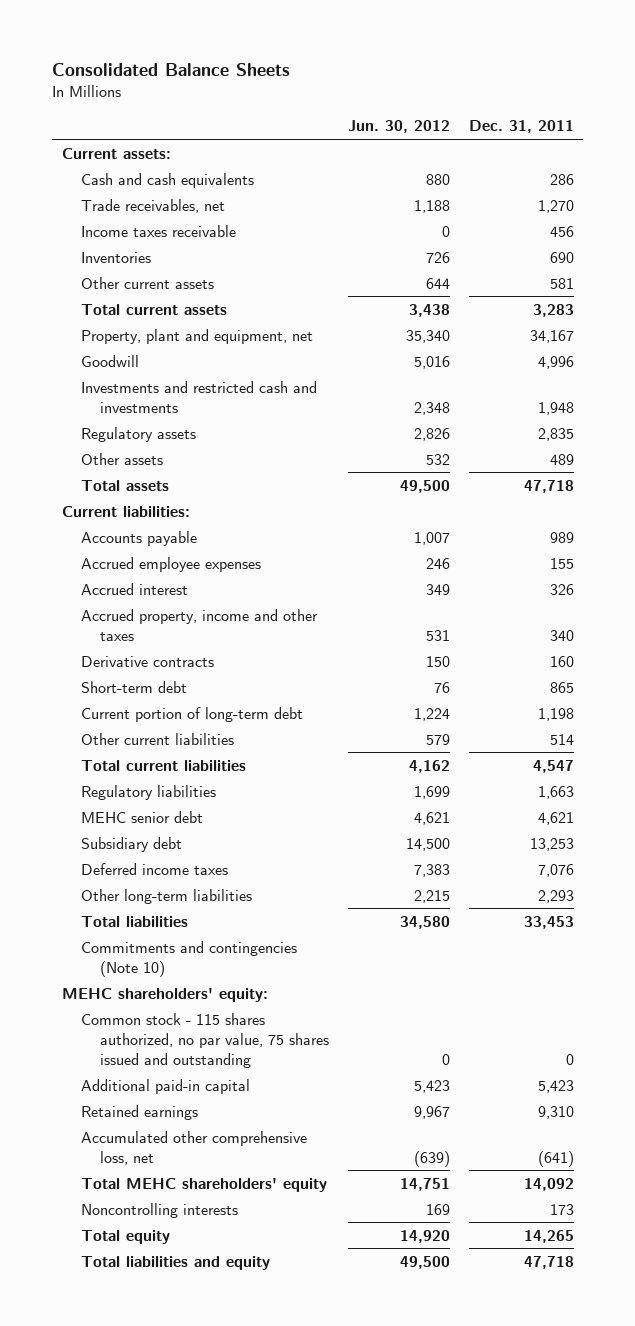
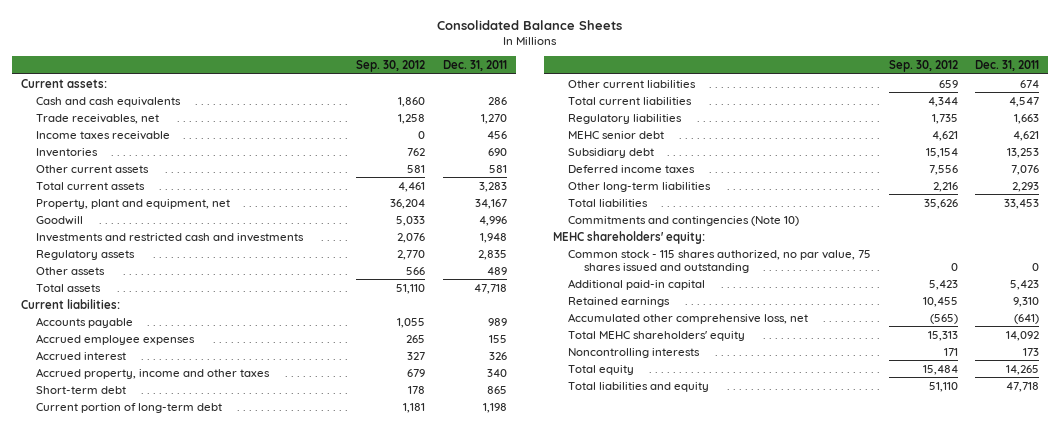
- | Jun. 30, 2012 | Dec. 31, 2011
+ | Sep. 30, 2012 | Dec. 31, 2011
- Derivative contracts | 150 | 160
- Other current liabilities | 579 | 514
+ Other current liabilities | 659 | 674

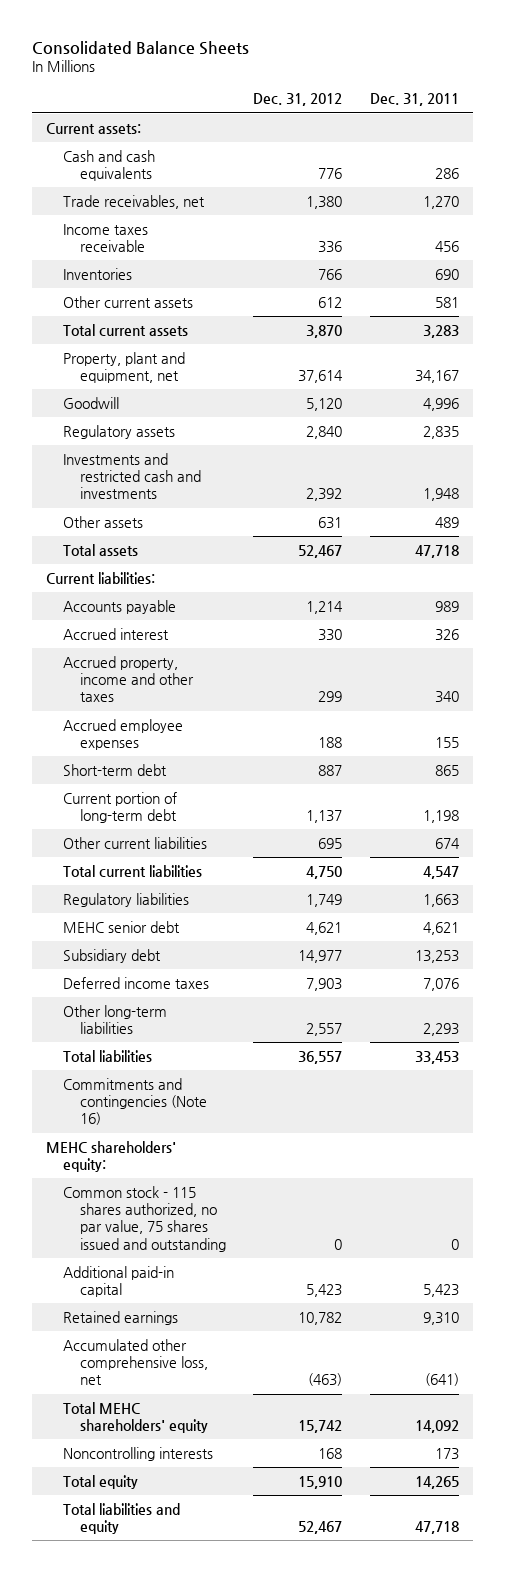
- | Sep. 30, 2012 | Dec. 31, 2011
+ | Dec. 31, 2012 | Dec. 31, 2011
moved down: Investments and restricted cash and investments | 2,392 | 1,948
moved down: Accrued employee expenses | 188 | 155
- Commitments and contingencies (Note 10)
+ Commitments and contingencies (Note 16)

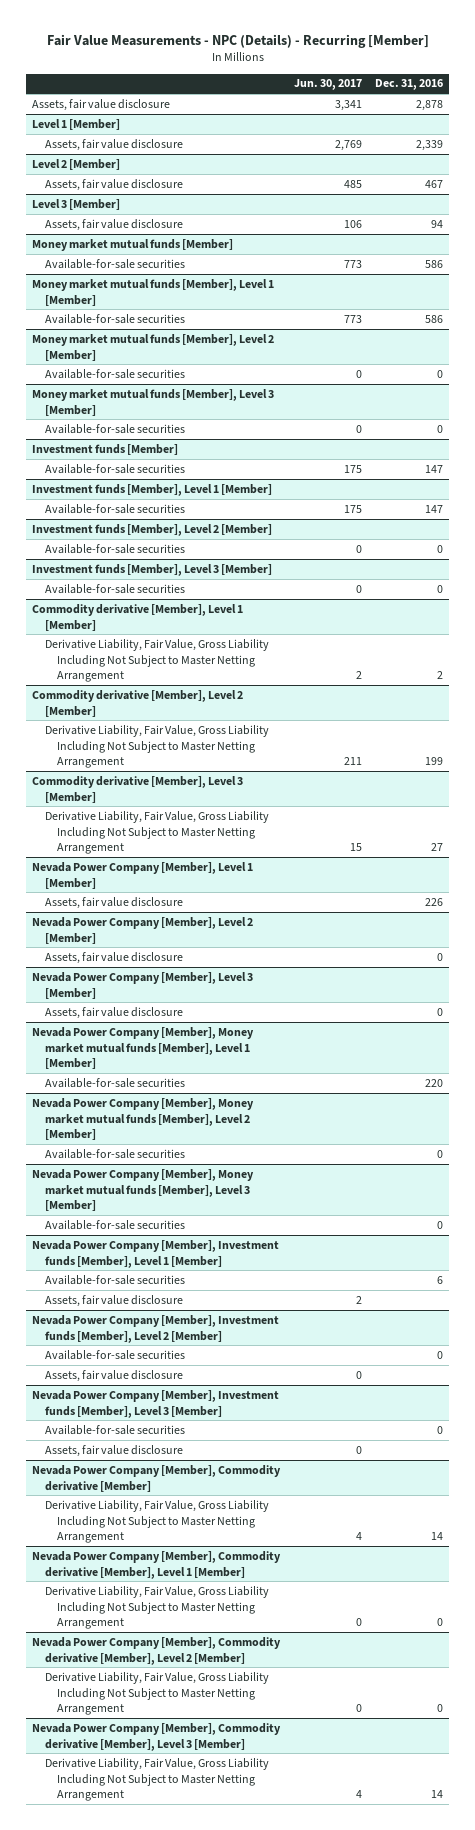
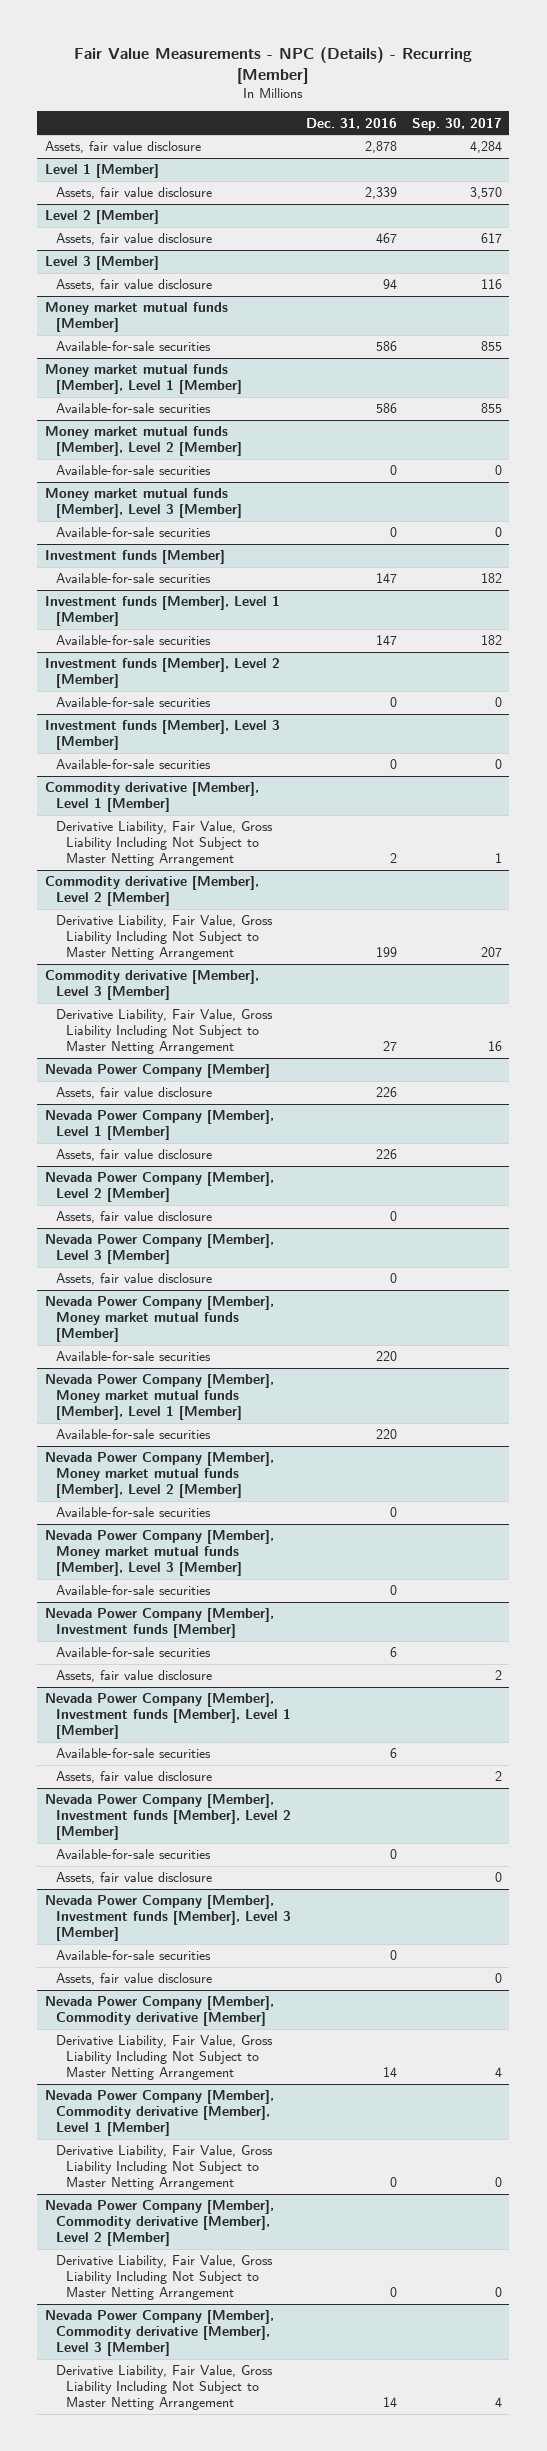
- | Jun. 30, 2017 | Dec. 31, 2016
+ | Dec. 31, 2016 | Sep. 30, 2017
+ Nevada Power Company [Member]
+ Assets, fair value disclosure | 226 |
+ Nevada Power Company [Member], Money market mutual funds [Member]
+ Available-for-sale securities | 220 |
+ Nevada Power Company [Member], Investment funds [Member]
+ Available-for-sale securities | 6 |
+ Assets, fair value disclosure | | 2

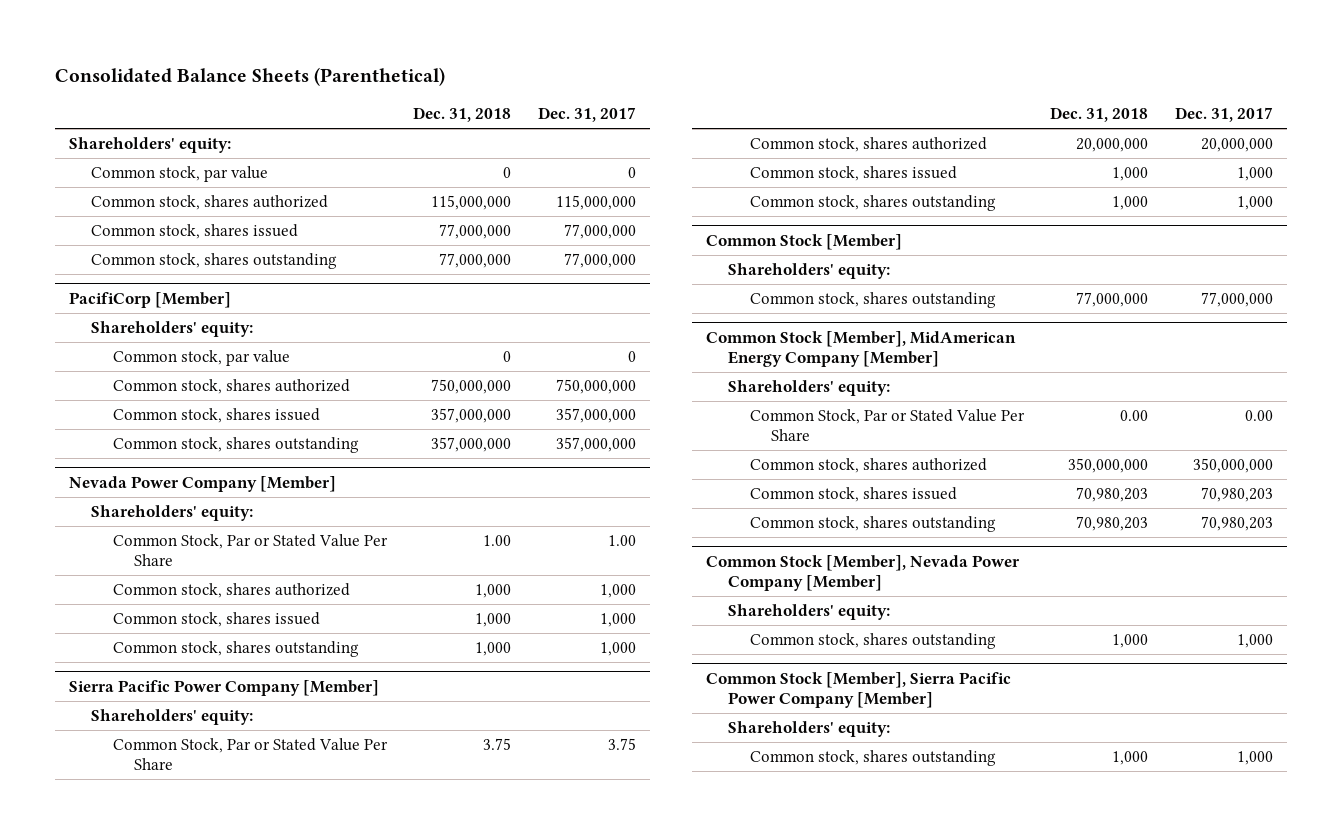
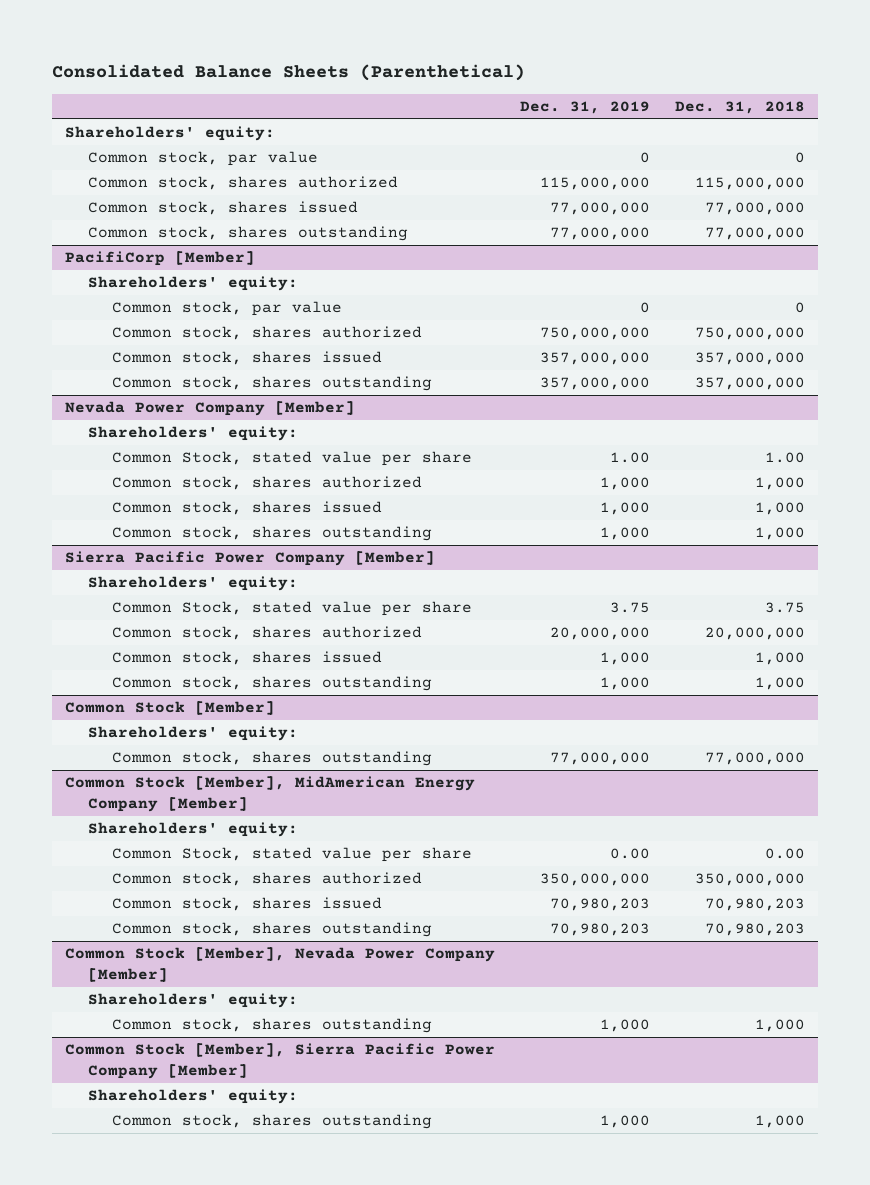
- | Dec. 31, 2018 | Dec. 31, 2017
+ | Dec. 31, 2019 | Dec. 31, 2018
@ Nevada Power Company [Member]
- Common Stock, Par or Stated Value Per Share | 1.00 | 1.00
+ Common Stock, stated value per share | 1.00 | 1.00
@ Sierra Pacific Power Company [Member]
- Common Stock, Par or Stated Value Per Share | 3.75 | 3.75
+ Common Stock, stated value per share | 3.75 | 3.75
@ Common Stock [Member], MidAmerican Energy Company [Member]
- Common Stock, Par or Stated Value Per Share | 0.00 | 0.00
+ Common Stock, stated value per share | 0.00 | 0.00

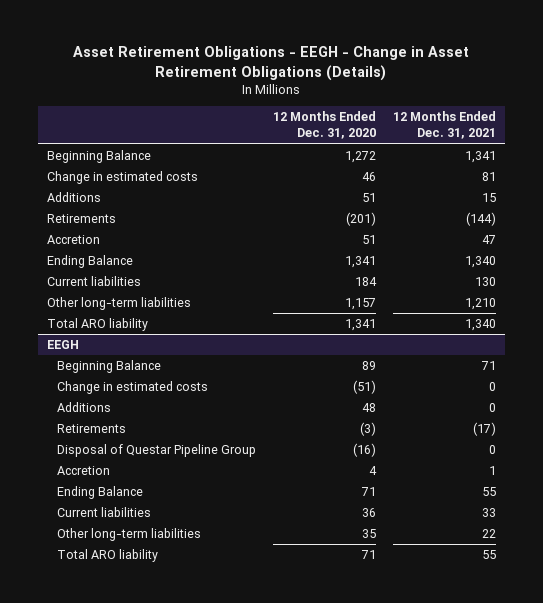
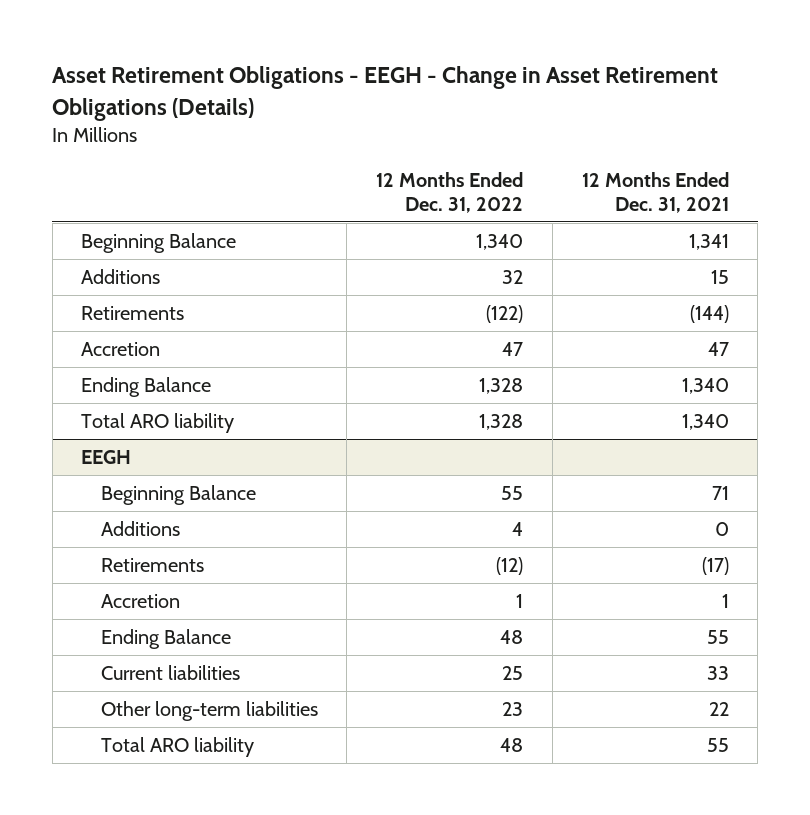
- | 12 Months Ended Dec. 31, 2020 | 12 Months Ended Dec. 31, 2021
+ | 12 Months Ended Dec. 31, 2022 | 12 Months Ended Dec. 31, 2021
- Change in estimated costs | 46 | 81
- Current liabilities | 184 | 130
- Other long-term liabilities | 1,157 | 1,210
@ EEGH
- Change in estimated costs | (51) | 0
- Disposal of Questar Pipeline Group | (16) | 0

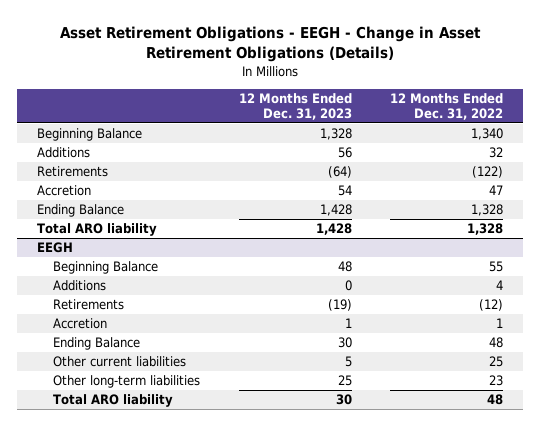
- | 12 Months Ended Dec. 31, 2022 | 12 Months Ended Dec. 31, 2021
+ | 12 Months Ended Dec. 31, 2023 | 12 Months Ended Dec. 31, 2022
@ EEGH
- Current liabilities | 25 | 33
+ Other current liabilities | 5 | 25

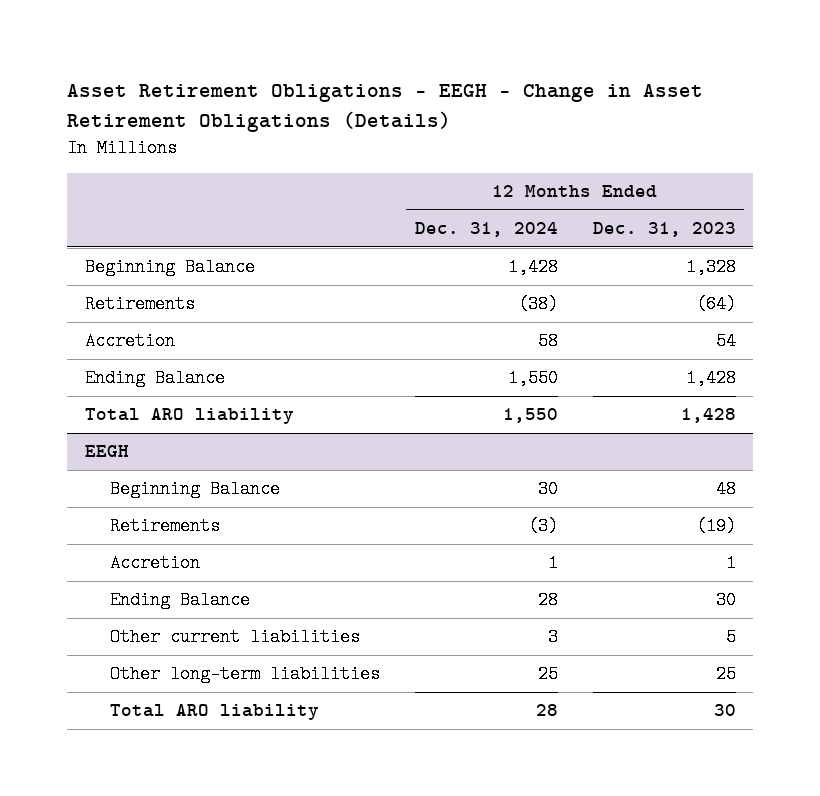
- | 12 Months Ended Dec. 31, 2023 | 12 Months Ended Dec. 31, 2022
+ | 12 Months Ended Dec. 31, 2024 | 12 Months Ended Dec. 31, 2023
- Additions | 56 | 32
@ EEGH
- Additions | 0 | 4

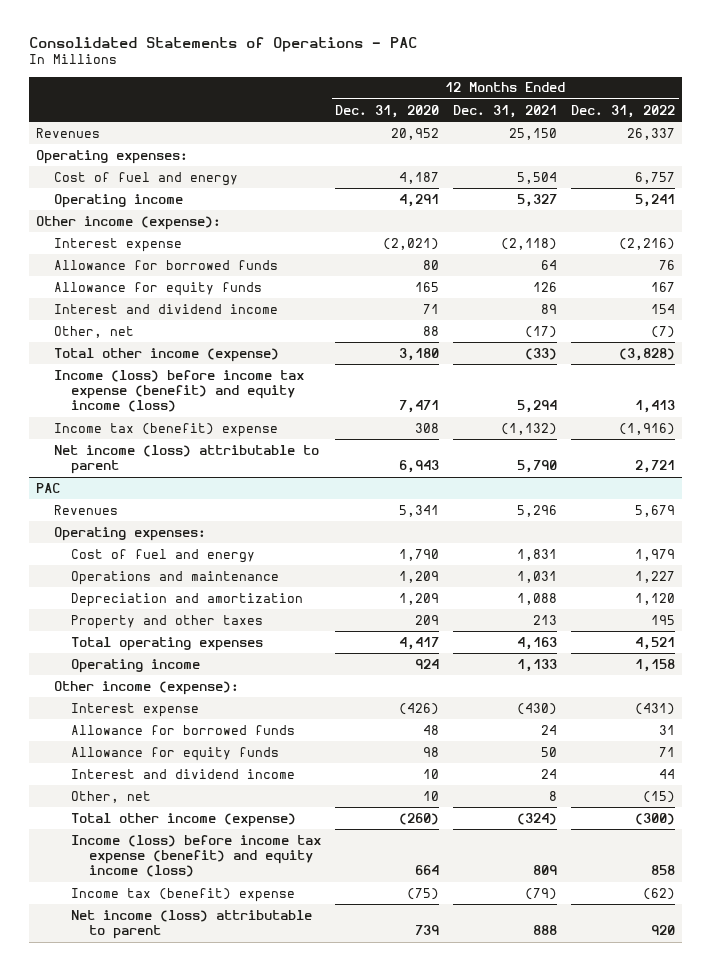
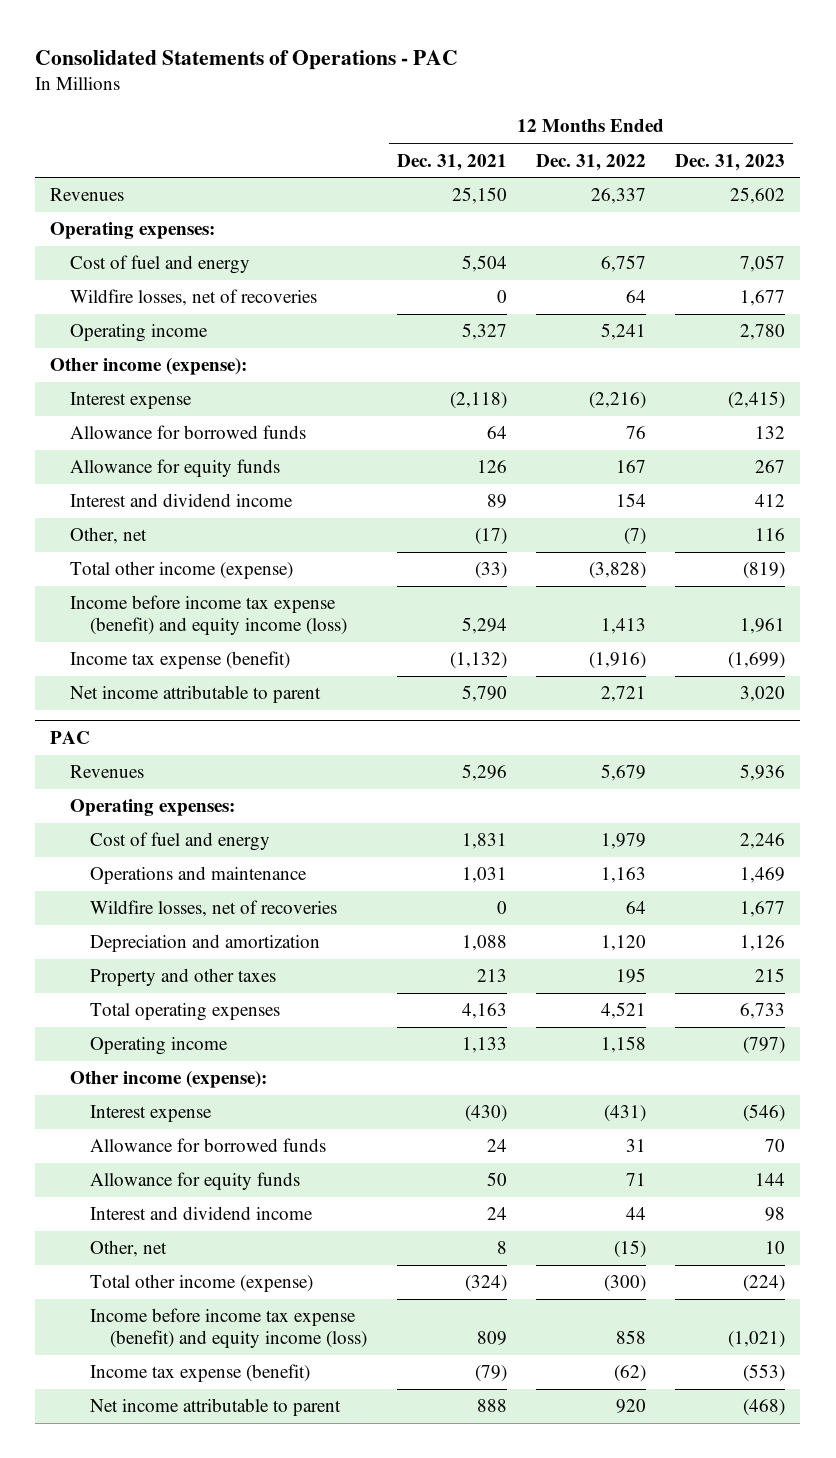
- | 12 Months Ended Dec. 31, 2020 | 12 Months Ended Dec. 31, 2021 | 12 Months Ended Dec. 31, 2022
+ | 12 Months Ended Dec. 31, 2021 | 12 Months Ended Dec. 31, 2022 | 12 Months Ended Dec. 31, 2023
+ Wildfire losses, net of recoveries | 0 | 64 | 1,677
- Income (loss) before income tax expense (benefit) and equity income (loss) | 7,471 | 5,294 | 1,413
- Income tax (benefit) expense | 308 | (1,132) | (1,916)
- Net income (loss) attributable to parent | 6,943 | 5,790 | 2,721
+ Income before income tax expense (benefit) and equity income (loss) | 5,294 | 1,413 | 1,961
+ Income tax expense (benefit) | (1,132) | (1,916) | (1,699)
+ Net income attributable to parent | 5,790 | 2,721 | 3,020
@ PAC
- Operations and maintenance | 1,209 | 1,031 | 1,227
+ Operations and maintenance | 1,031 | 1,163 | 1,469
+ Wildfire losses, net of recoveries | 0 | 64 | 1,677
- Income (loss) before income tax expense (benefit) and equity income (loss) | 664 | 809 | 858
- Income tax (benefit) expense | (75) | (79) | (62)
- Net income (loss) attributable to parent | 739 | 888 | 920
+ Income before income tax expense (benefit) and equity income (loss) | 809 | 858 | (1,021)
+ Income tax expense (benefit) | (79) | (62) | (553)
+ Net income attributable to parent | 888 | 920 | (468)

